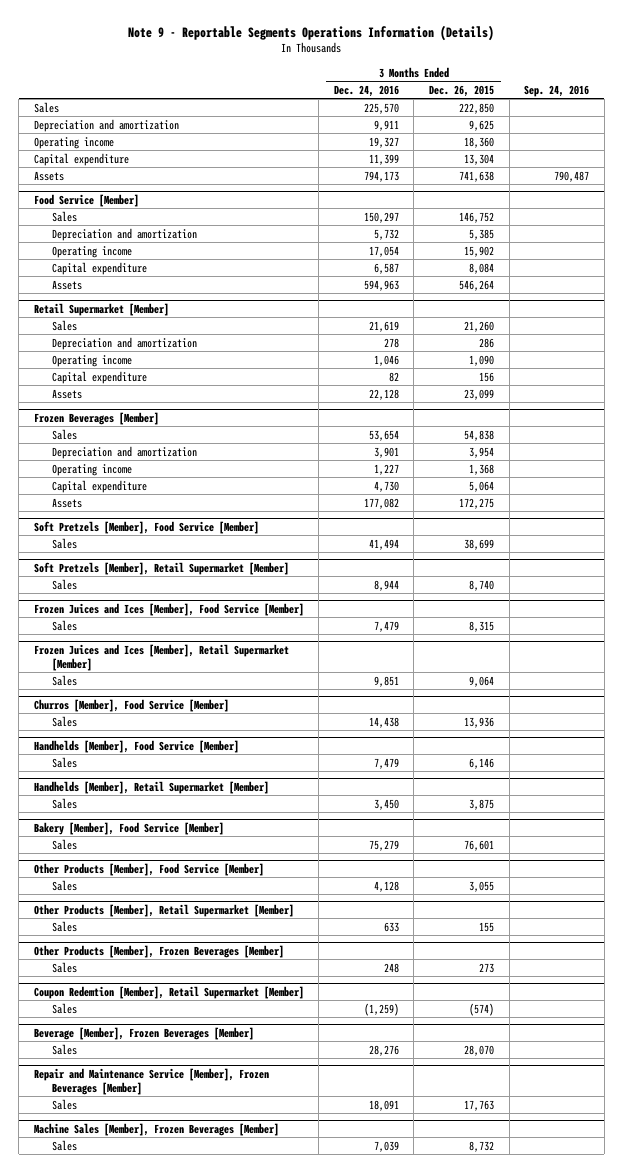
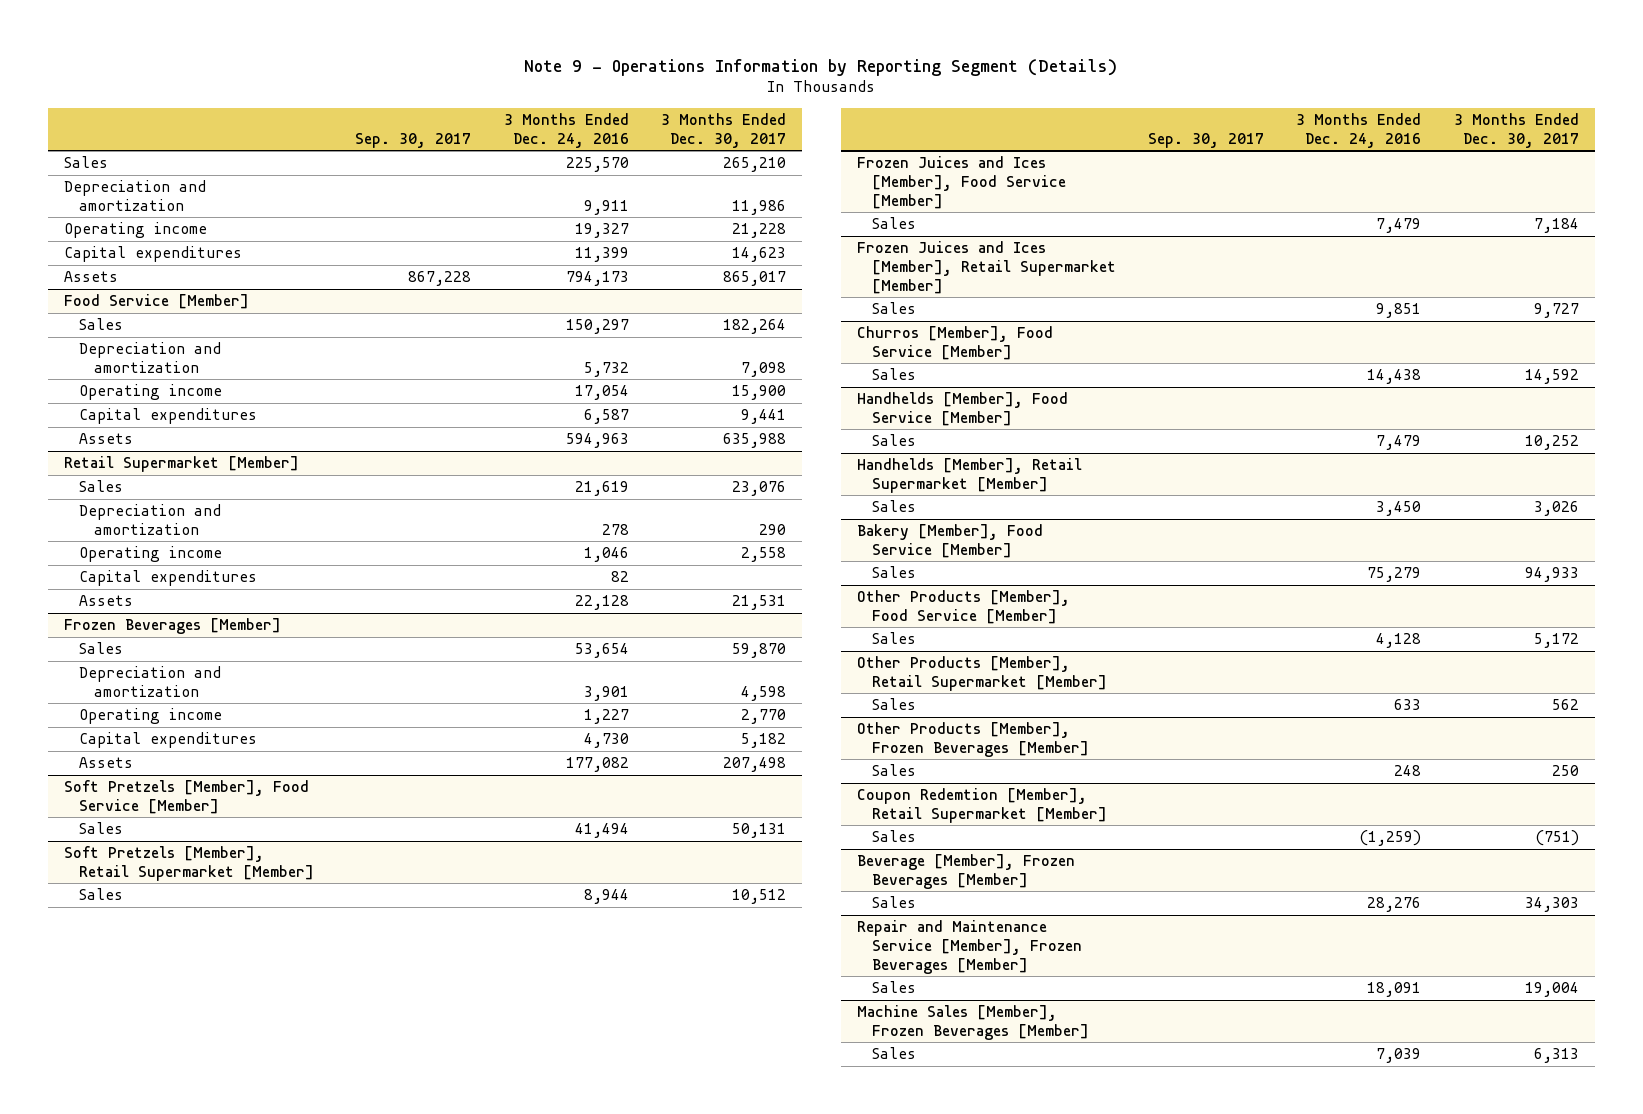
- Note 9 - Reportable Segments Operations Information (Details)
+ Note 9 - Operations Information by Reporting Segment (Details)
- | 3 Months Ended Dec. 24, 2016 | 3 Months Ended Dec. 26, 2015 | Sep. 24, 2016
+ | Sep. 30, 2017 | 3 Months Ended Dec. 24, 2016 | 3 Months Ended Dec. 30, 2017
- Capital expenditure | 11,399 | 13,304 |
+ Capital expenditures | | 11,399 | 14,623
@ Food Service [Member]
- Capital expenditure | 6,587 | 8,084 |
+ Capital expenditures | | 6,587 | 9,441
@ Retail Supermarket [Member]
- Capital expenditure | 82 | 156 |
+ Capital expenditures | | 82 |
@ Frozen Beverages [Member]
- Capital expenditure | 4,730 | 5,064 |
+ Capital expenditures | | 4,730 | 5,182

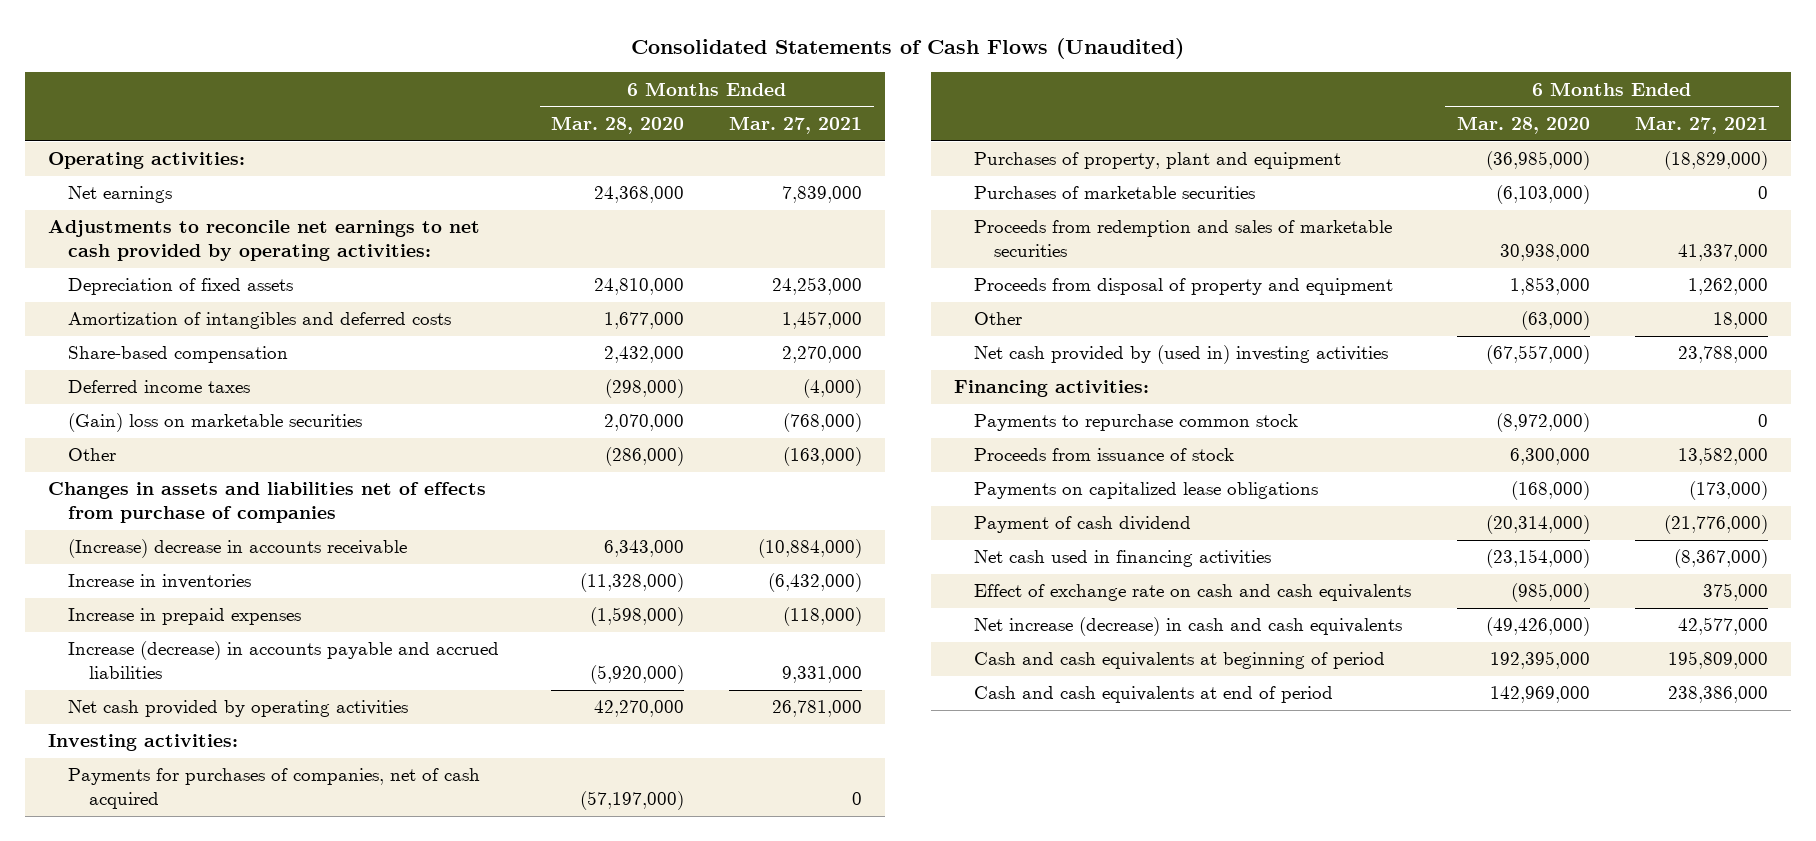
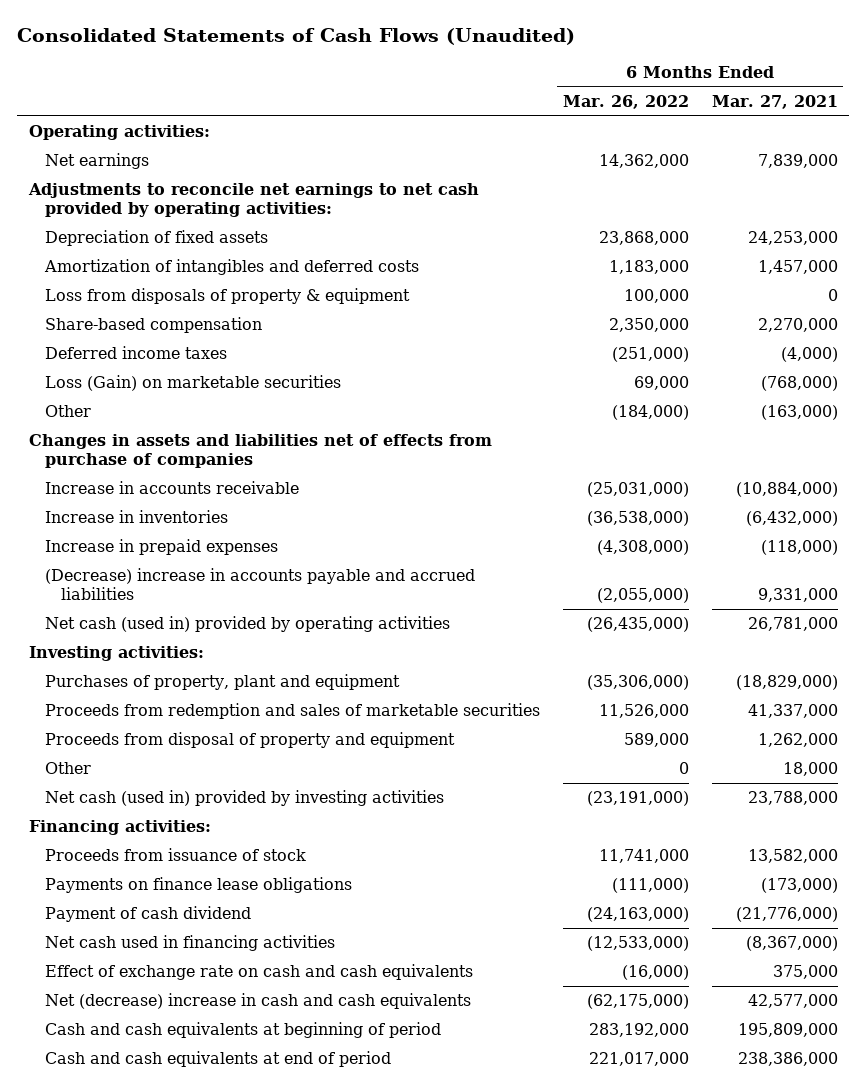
- | 6 Months Ended Mar. 28, 2020 | 6 Months Ended Mar. 27, 2021
+ | 6 Months Ended Mar. 26, 2022 | 6 Months Ended Mar. 27, 2021
+ Loss from disposals of property & equipment | 100,000 | 0
- (Gain) loss on marketable securities | 2,070,000 | (768,000)
+ Loss (Gain) on marketable securities | 69,000 | (768,000)
- (Increase) decrease in accounts receivable | 6,343,000 | (10,884,000)
+ Increase in accounts receivable | (25,031,000) | (10,884,000)
- Increase (decrease) in accounts payable and accrued liabilities | (5,920,000) | 9,331,000
- Net cash provided by operating activities | 42,270,000 | 26,781,000
+ (Decrease) increase in accounts payable and accrued liabilities | (2,055,000) | 9,331,000
+ Net cash (used in) provided by operating activities | (26,435,000) | 26,781,000
- Payments for purchases of companies, net of cash acquired | (57,197,000) | 0
- Purchases of marketable securities | (6,103,000) | 0
- Net cash provided by (used in) investing activities | (67,557,000) | 23,788,000
+ Net cash (used in) provided by investing activities | (23,191,000) | 23,788,000
- Payments to repurchase common stock | (8,972,000) | 0
- Payments on capitalized lease obligations | (168,000) | (173,000)
+ Payments on finance lease obligations | (111,000) | (173,000)
- Net increase (decrease) in cash and cash equivalents | (49,426,000) | 42,577,000
+ Net (decrease) increase in cash and cash equivalents | (62,175,000) | 42,577,000

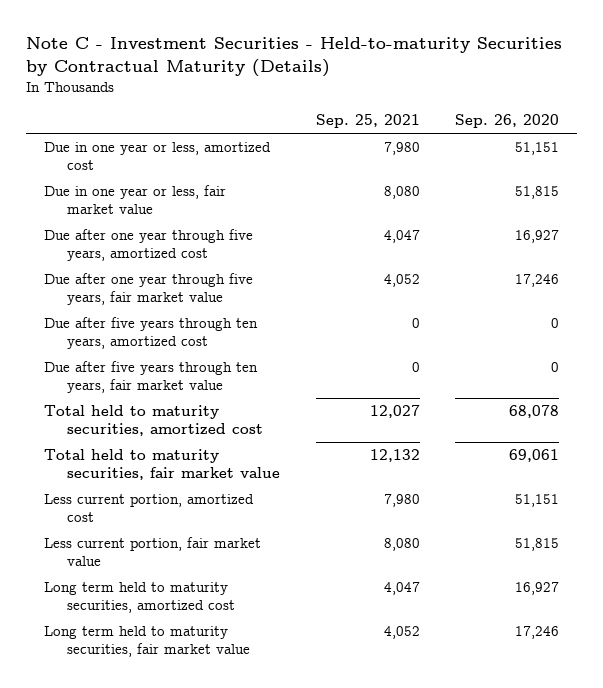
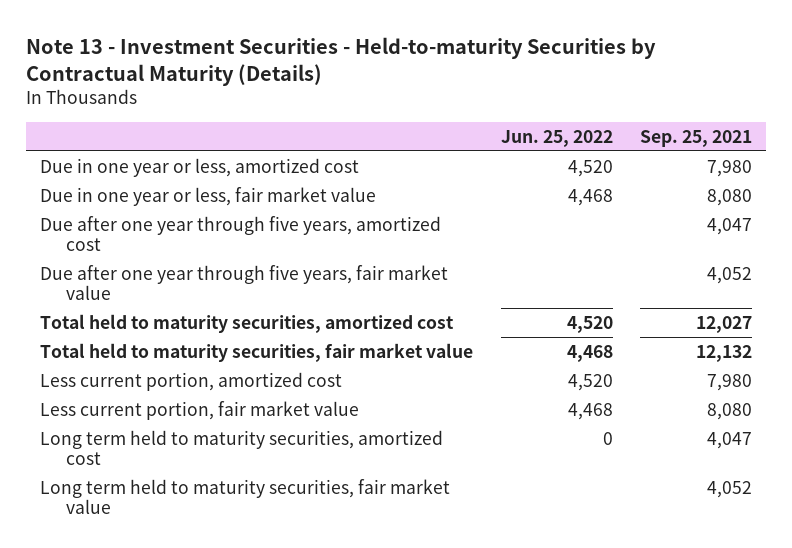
- Note C - Investment Securities - Held-to-maturity Securities by Contractual Maturity (Details)
+ Note 13 - Investment Securities - Held-to-maturity Securities by Contractual Maturity (Details)
- | Sep. 25, 2021 | Sep. 26, 2020
+ | Jun. 25, 2022 | Sep. 25, 2021
- Due after five years through ten years, amortized cost | 0 | 0
- Due after five years through ten years, fair market value | 0 | 0

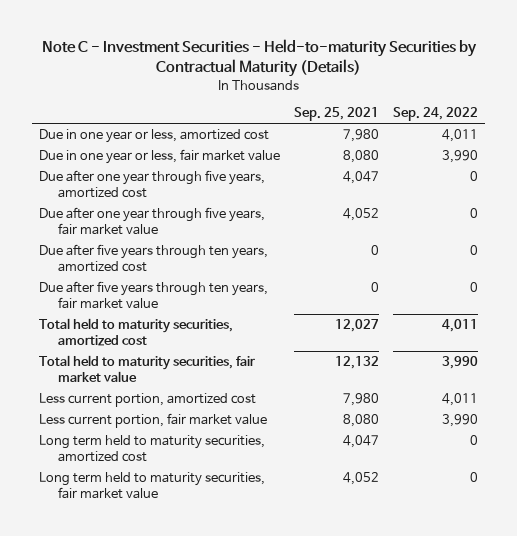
- Note 13 - Investment Securities - Held-to-maturity Securities by Contractual Maturity (Details)
+ Note C - Investment Securities - Held-to-maturity Securities by Contractual Maturity (Details)
- | Jun. 25, 2022 | Sep. 25, 2021
+ | Sep. 25, 2021 | Sep. 24, 2022
+ Due after five years through ten years, amortized cost | 0 | 0
+ Due after five years through ten years, fair market value | 0 | 0

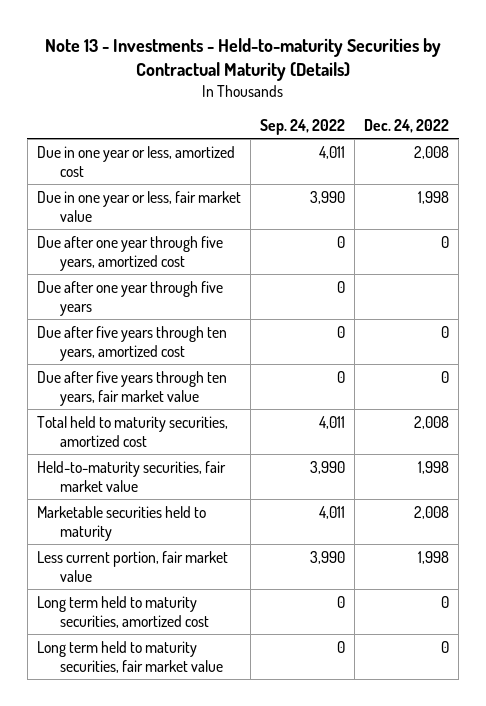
- Note C - Investment Securities - Held-to-maturity Securities by Contractual Maturity (Details)
+ Note 13 - Investments - Held-to-maturity Securities by Contractual Maturity (Details)
- | Sep. 25, 2021 | Sep. 24, 2022
+ | Sep. 24, 2022 | Dec. 24, 2022
- Due after one year through five years, fair market value | 4,052 | 0
+ Due after one year through five years | 0 |
- Total held to maturity securities, fair market value | 12,132 | 3,990
- Less current portion, amortized cost | 7,980 | 4,011
+ Held-to-maturity securities, fair market value | 3,990 | 1,998
+ Marketable securities held to maturity | 4,011 | 2,008

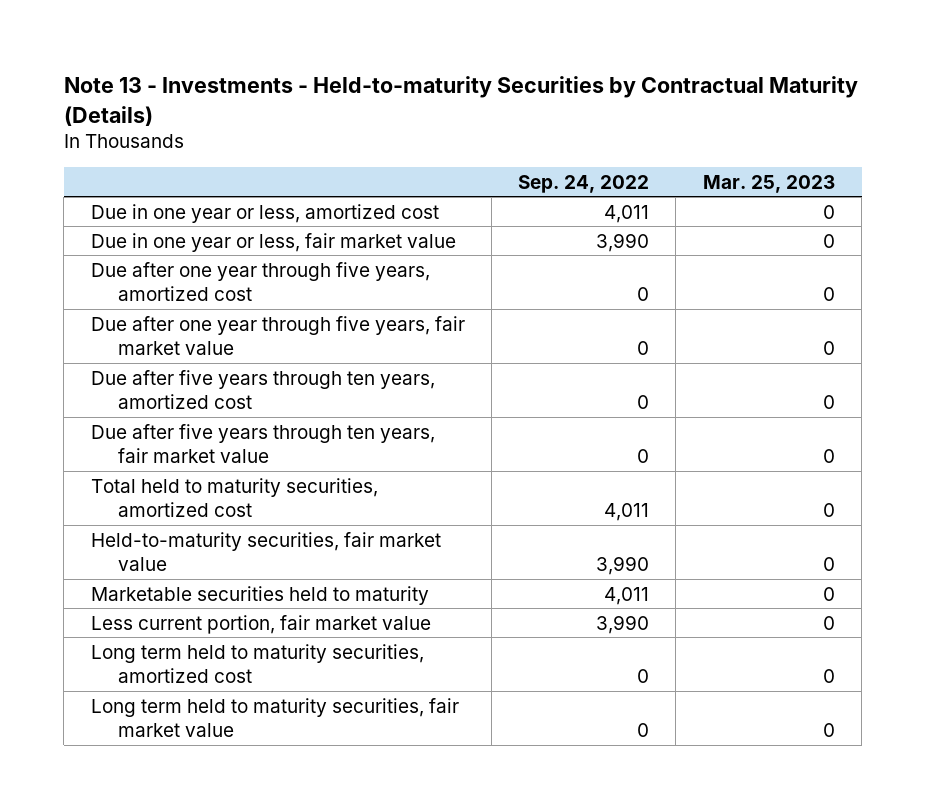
- | Sep. 24, 2022 | Dec. 24, 2022
+ | Sep. 24, 2022 | Mar. 25, 2023
- Due after one year through five years | 0 |
+ Due after one year through five years, fair market value | 0 | 0

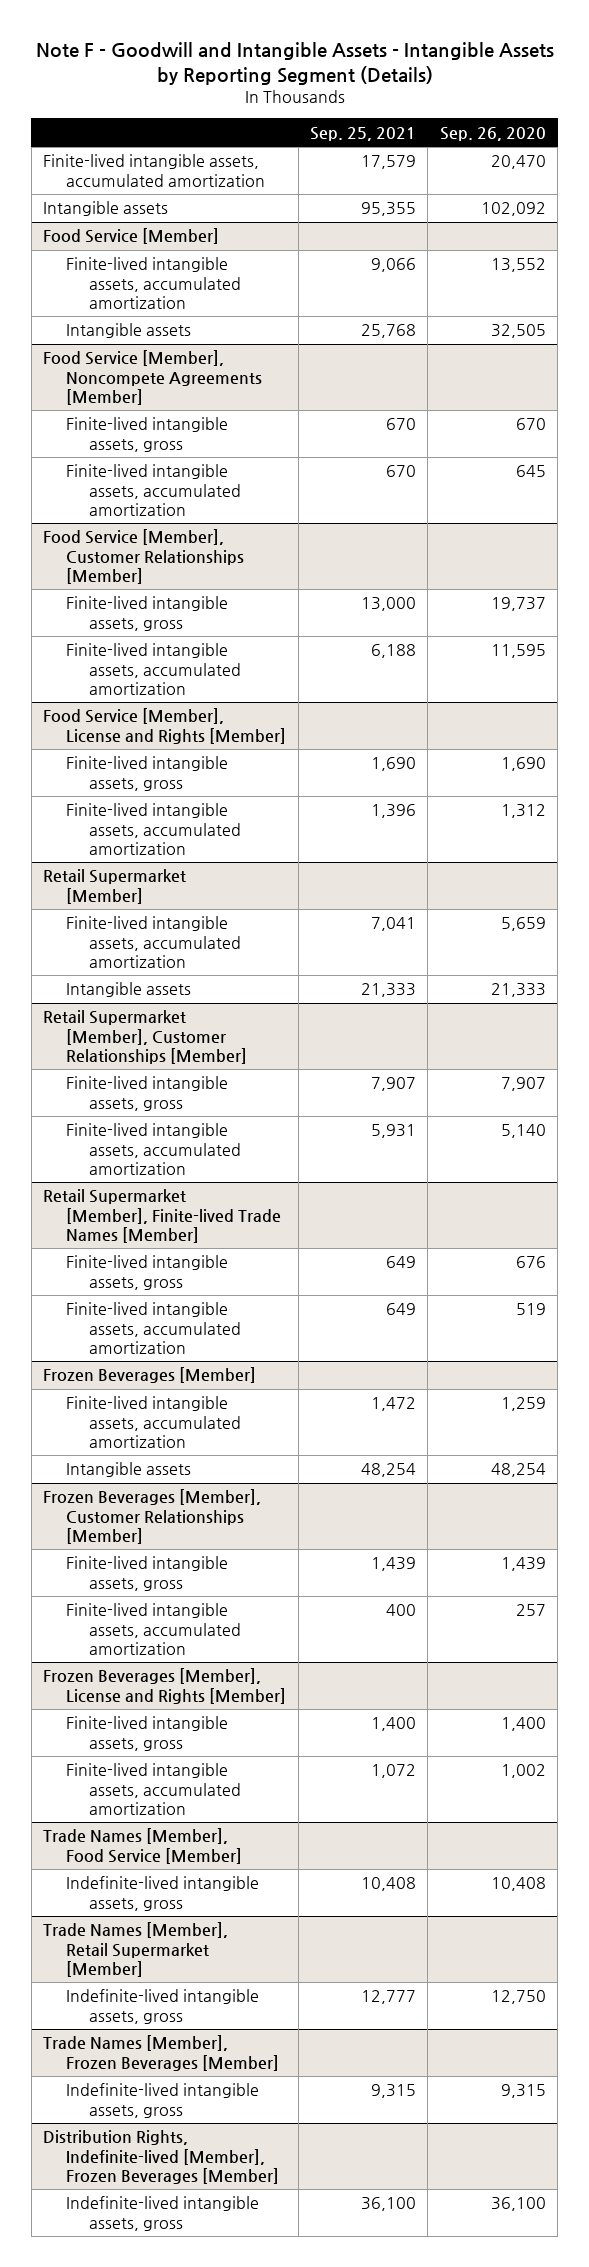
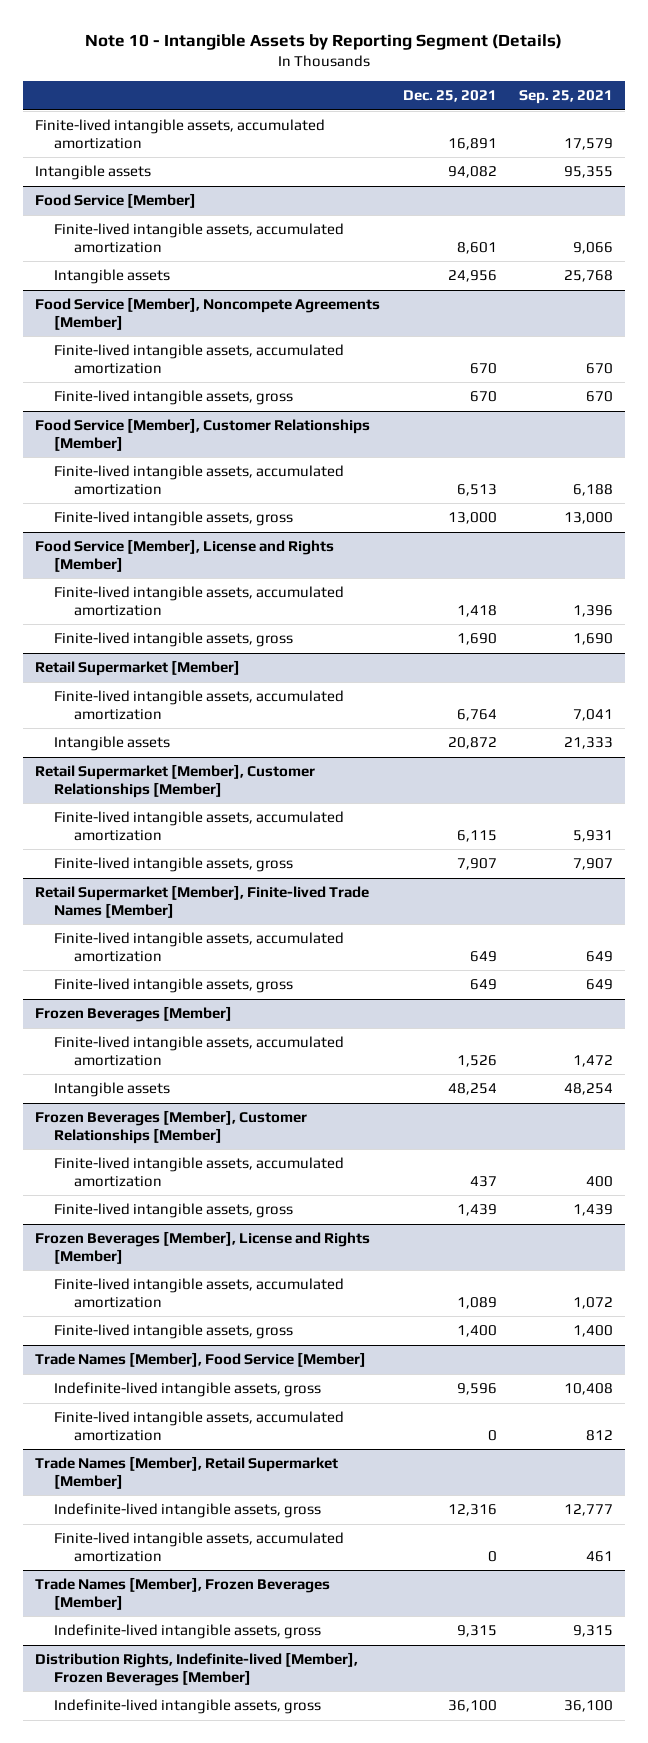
- Note F - Goodwill and Intangible Assets - Intangible Assets by Reporting Segment (Details)
+ Note 10 - Intangible Assets by Reporting Segment (Details)
- | Sep. 25, 2021 | Sep. 26, 2020
+ | Dec. 25, 2021 | Sep. 25, 2021
@ Food Service [Member], Noncompete Agreements [Member]
moved down: Finite-lived intangible assets, gross | 670 | 670
@ Food Service [Member], Customer Relationships [Member]
moved down: Finite-lived intangible assets, gross | 13,000 | 13,000
@ Food Service [Member], License and Rights [Member]
moved down: Finite-lived intangible assets, gross | 1,690 | 1,690
@ Retail Supermarket [Member], Customer Relationships [Member]
moved down: Finite-lived intangible assets, gross | 7,907 | 7,907
@ Retail Supermarket [Member], Finite-lived Trade Names [Member]
moved down: Finite-lived intangible assets, gross | 649 | 649
@ Frozen Beverages [Member], Customer Relationships [Member]
moved down: Finite-lived intangible assets, gross | 1,439 | 1,439
@ Frozen Beverages [Member], License and Rights [Member]
moved down: Finite-lived intangible assets, gross | 1,400 | 1,400
@ Trade Names [Member], Food Service [Member]
+ Finite-lived intangible assets, accumulated amortization | 0 | 812
@ Trade Names [Member], Retail Supermarket [Member]
+ Finite-lived intangible assets, accumulated amortization | 0 | 461

